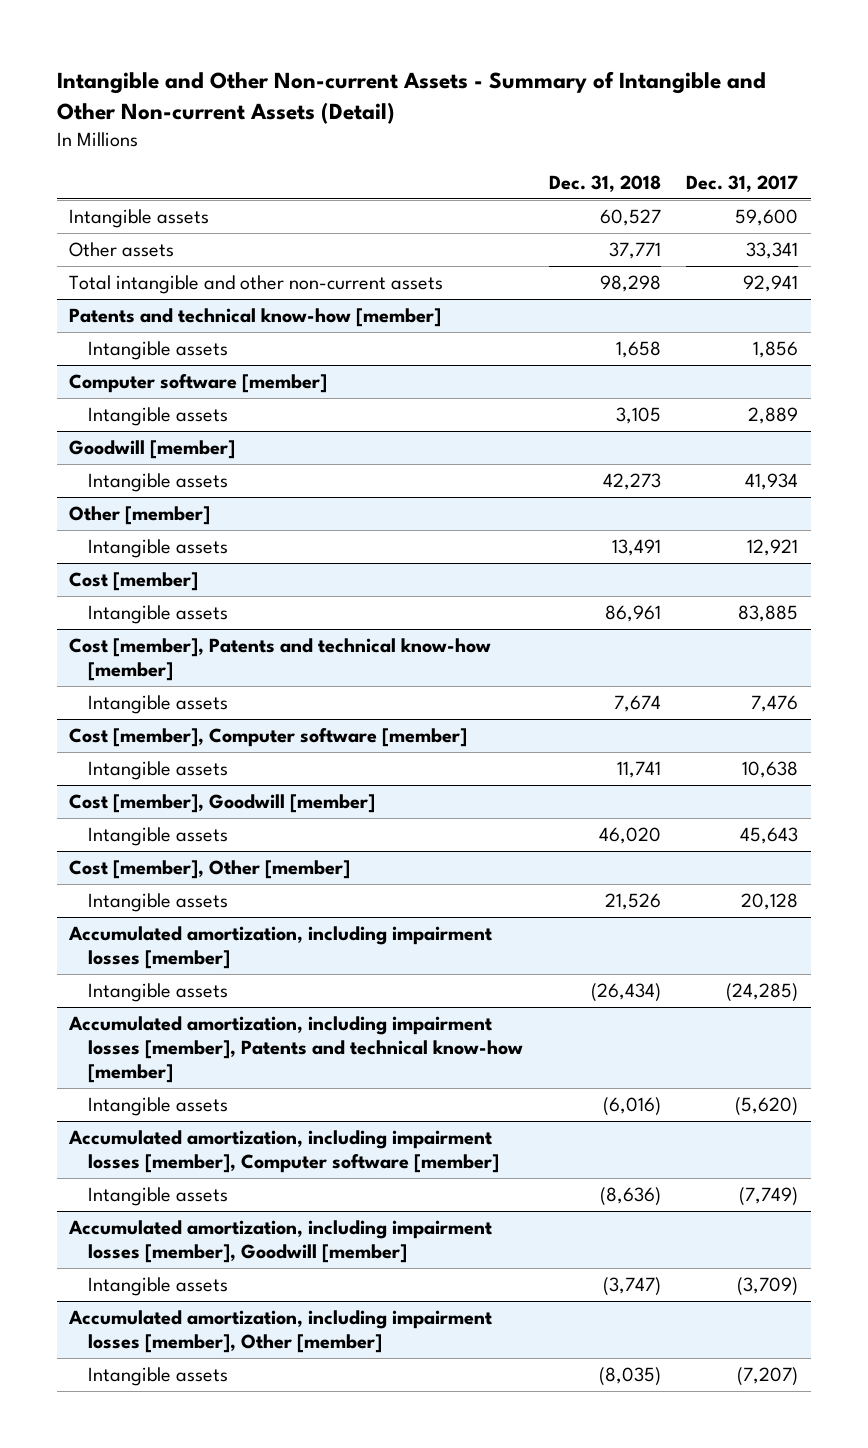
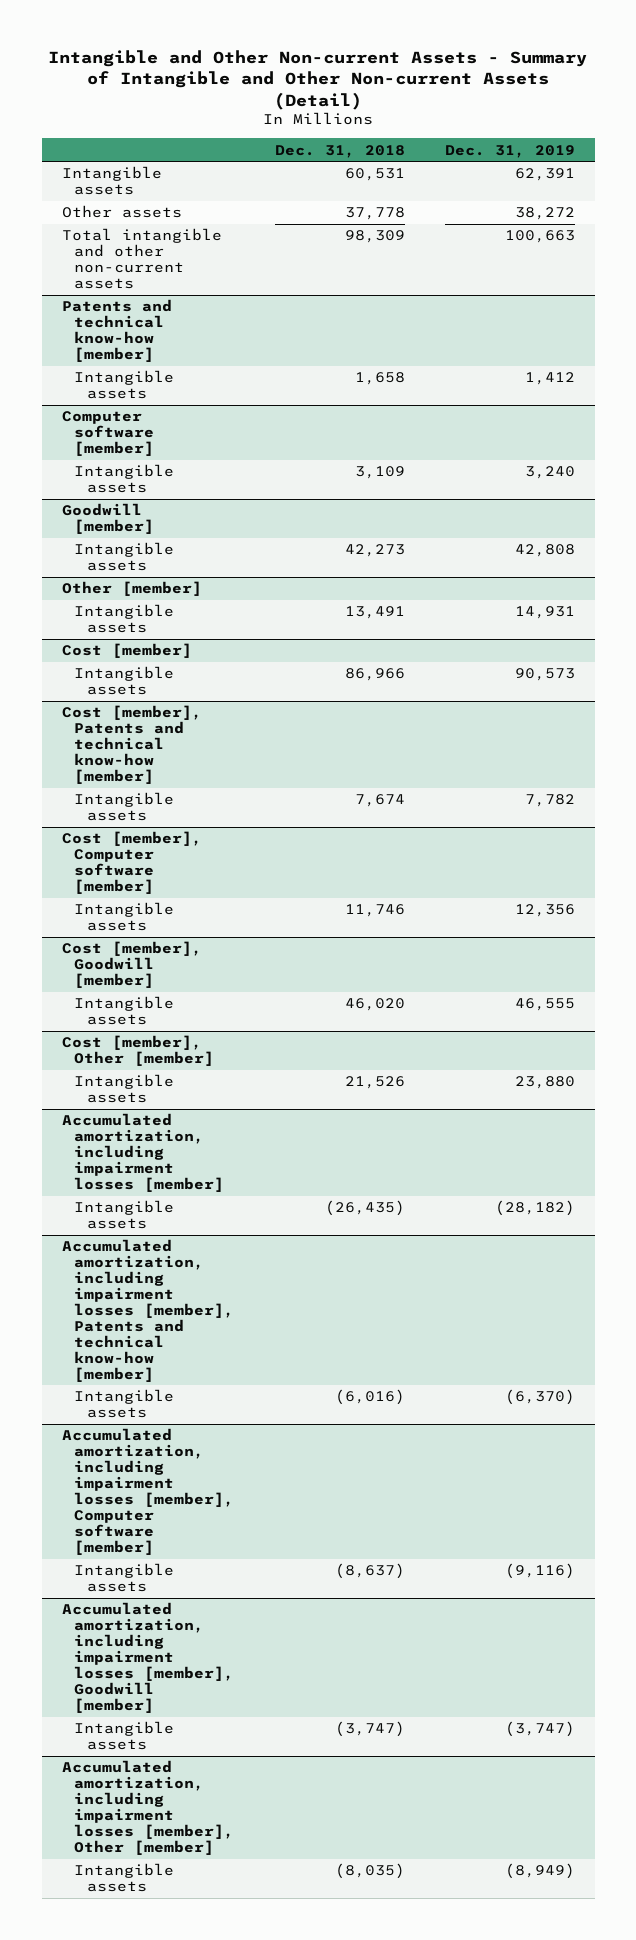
- | Dec. 31, 2018 | Dec. 31, 2017
+ | Dec. 31, 2018 | Dec. 31, 2019
- Intangible assets | 60,527 | 59,600
- Other assets | 37,771 | 33,341
- Total intangible and other non-current assets | 98,298 | 92,941
+ Intangible assets | 60,531 | 62,391
+ Other assets | 37,778 | 38,272
+ Total intangible and other non-current assets | 98,309 | 100,663
@ Computer software [member]
- Intangible assets | 3,105 | 2,889
+ Intangible assets | 3,109 | 3,240
@ Cost [member]
- Intangible assets | 86,961 | 83,885
+ Intangible assets | 86,966 | 90,573
@ Cost [member], Computer software [member]
- Intangible assets | 11,741 | 10,638
+ Intangible assets | 11,746 | 12,356
@ Accumulated amortization, including impairment losses [member]
- Intangible assets | (26,434) | (24,285)
+ Intangible assets | (26,435) | (28,182)
@ Accumulated amortization, including impairment losses [member], Computer software [member]
- Intangible assets | (8,636) | (7,749)
+ Intangible assets | (8,637) | (9,116)

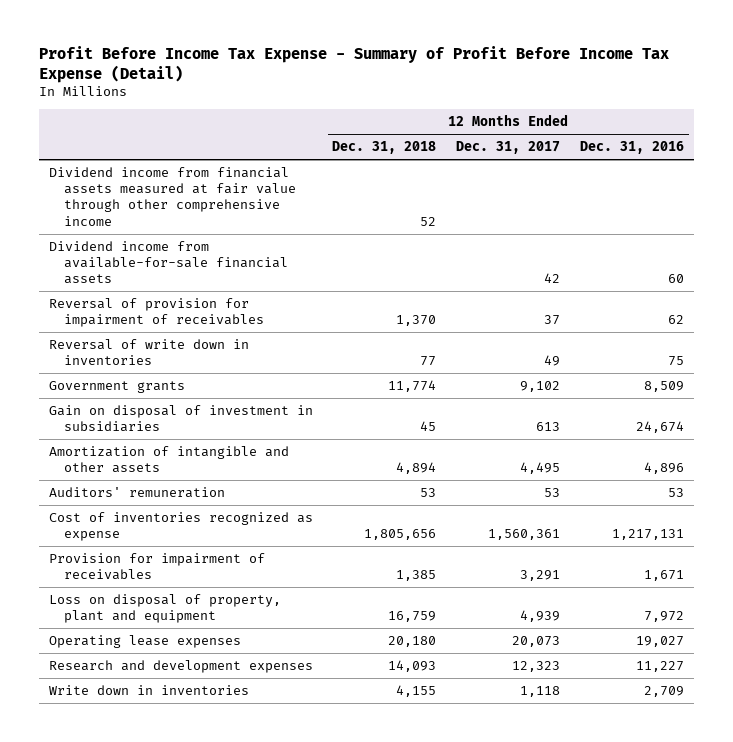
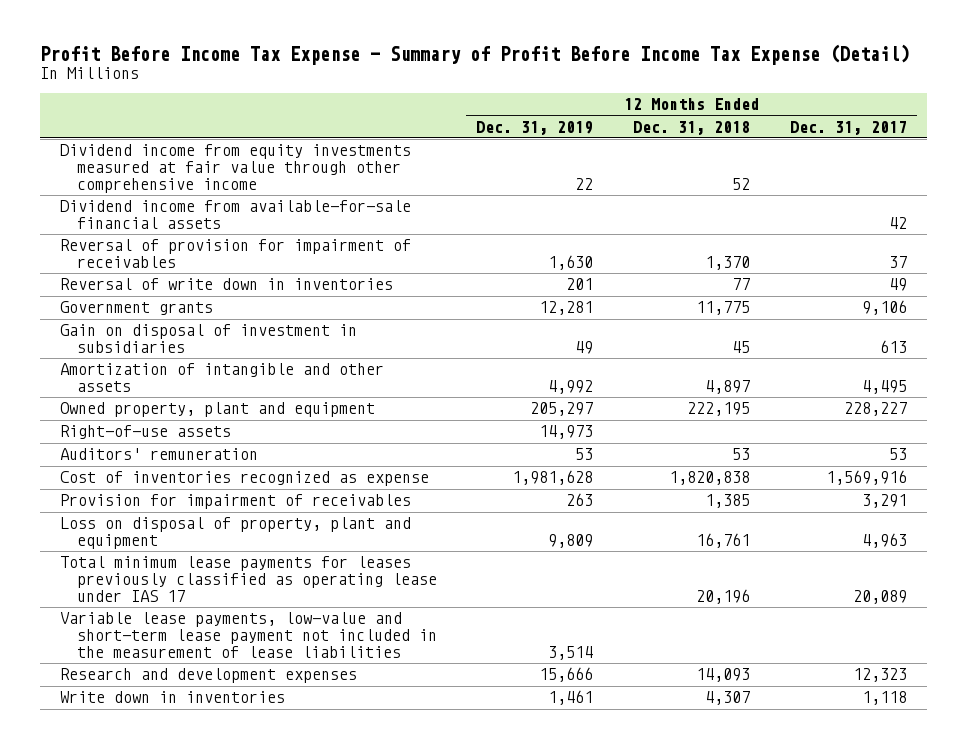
- | 12 Months Ended Dec. 31, 2018 | 12 Months Ended Dec. 31, 2017 | 12 Months Ended Dec. 31, 2016
+ | 12 Months Ended Dec. 31, 2019 | 12 Months Ended Dec. 31, 2018 | 12 Months Ended Dec. 31, 2017
- Dividend income from financial assets measured at fair value through other comprehensive income | 52 | |
+ Dividend income from equity investments measured at fair value through other comprehensive income | 22 | 52 |
- Government grants | 11,774 | 9,102 | 8,509
+ Government grants | 12,281 | 11,775 | 9,106
- Amortization of intangible and other assets | 4,894 | 4,495 | 4,896
+ Amortization of intangible and other assets | 4,992 | 4,897 | 4,495
+ Owned property, plant and equipment | 205,297 | 222,195 | 228,227
+ Right-of-use assets | 14,973 | |
- Cost of inventories recognized as expense | 1,805,656 | 1,560,361 | 1,217,131
+ Cost of inventories recognized as expense | 1,981,628 | 1,820,838 | 1,569,916
- Loss on disposal of property, plant and equipment | 16,759 | 4,939 | 7,972
- Operating lease expenses | 20,180 | 20,073 | 19,027
+ Loss on disposal of property, plant and equipment | 9,809 | 16,761 | 4,963
+ Total minimum lease payments for leases previously classified as operating lease under IAS 17 | | 20,196 | 20,089
+ Variable lease payments, low-value and short-term lease payment not included in the measurement of lease liabilities | 3,514 | |
- Write down in inventories | 4,155 | 1,118 | 2,709
+ Write down in inventories | 1,461 | 4,307 | 1,118

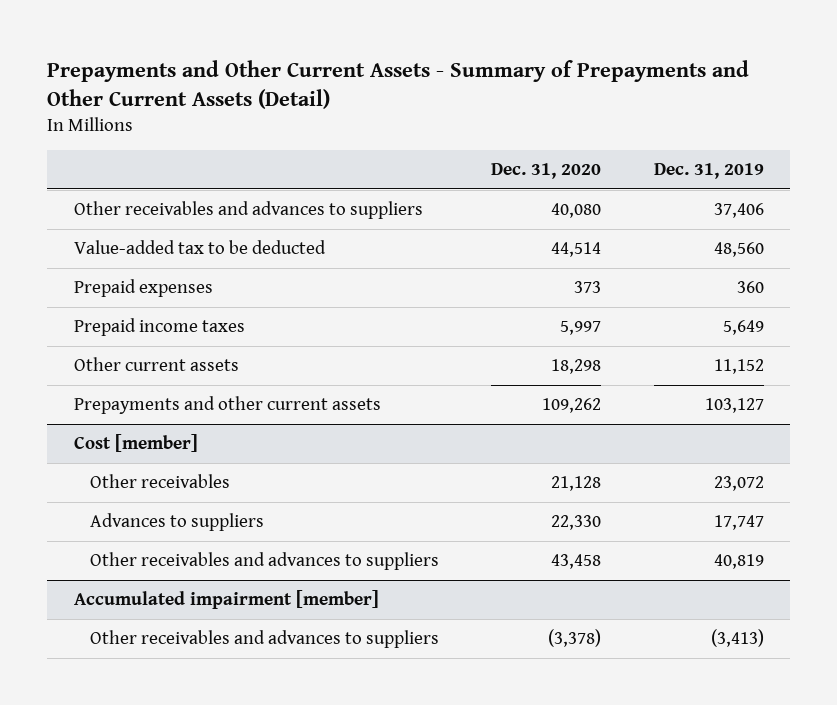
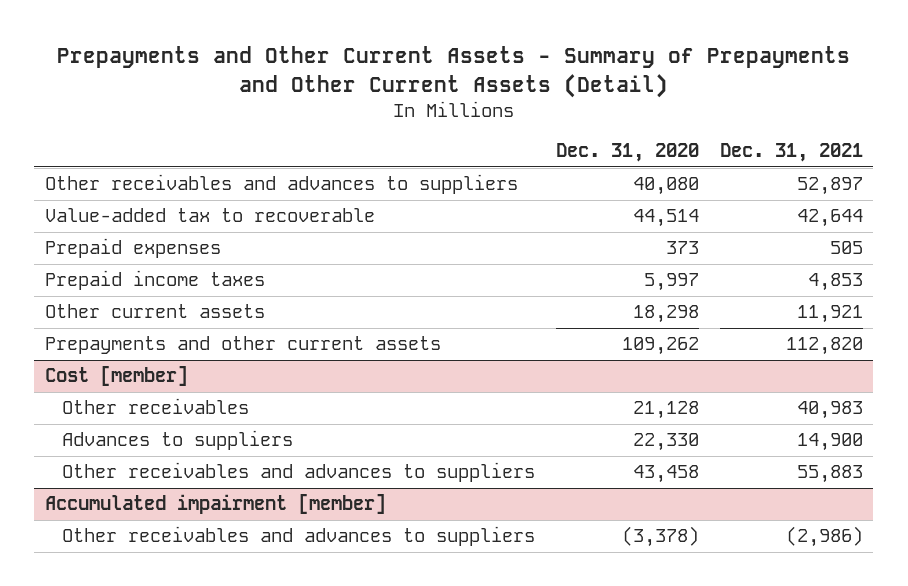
- | Dec. 31, 2020 | Dec. 31, 2019
+ | Dec. 31, 2020 | Dec. 31, 2021
- Value-added tax to be deducted | 44,514 | 48,560
+ Value-added tax to recoverable | 44,514 | 42,644

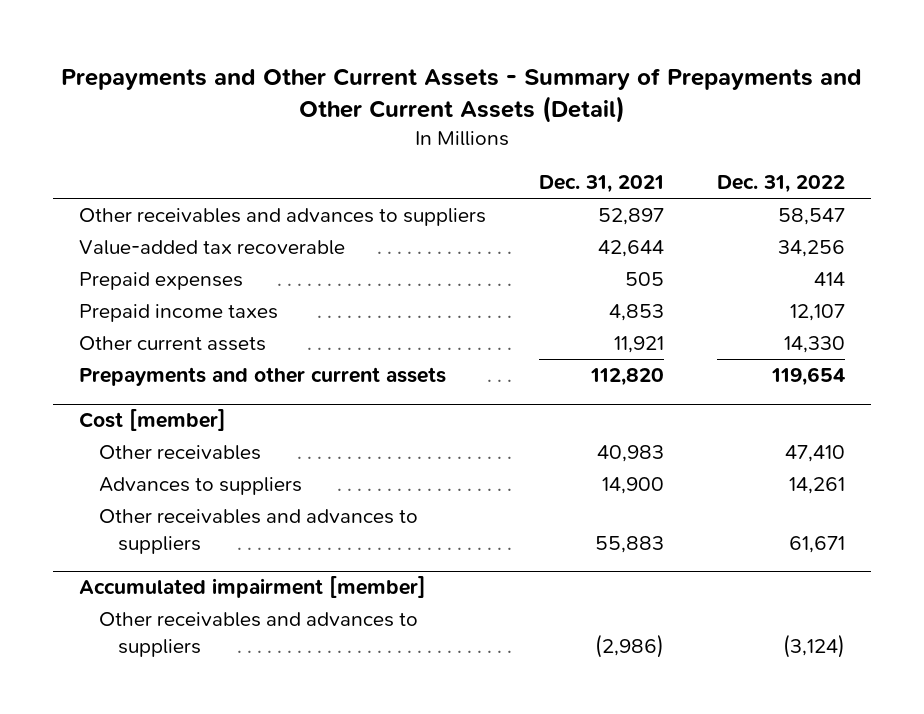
- | Dec. 31, 2020 | Dec. 31, 2021
+ | Dec. 31, 2021 | Dec. 31, 2022
- Value-added tax to recoverable | 44,514 | 42,644
+ Value-added tax recoverable | 42,644 | 34,256

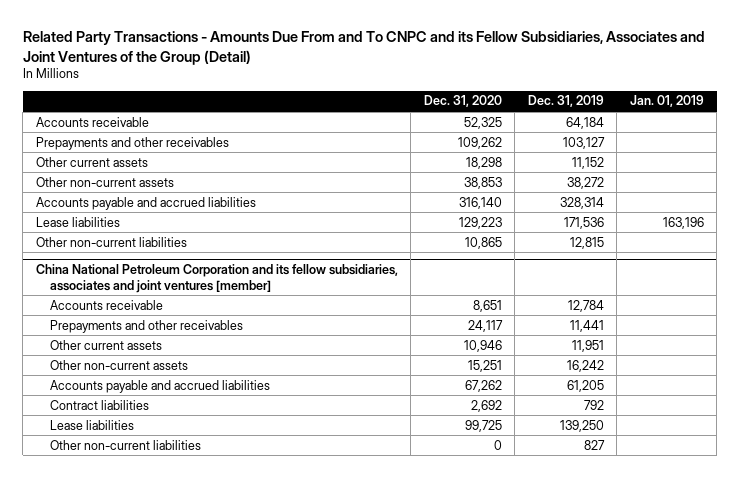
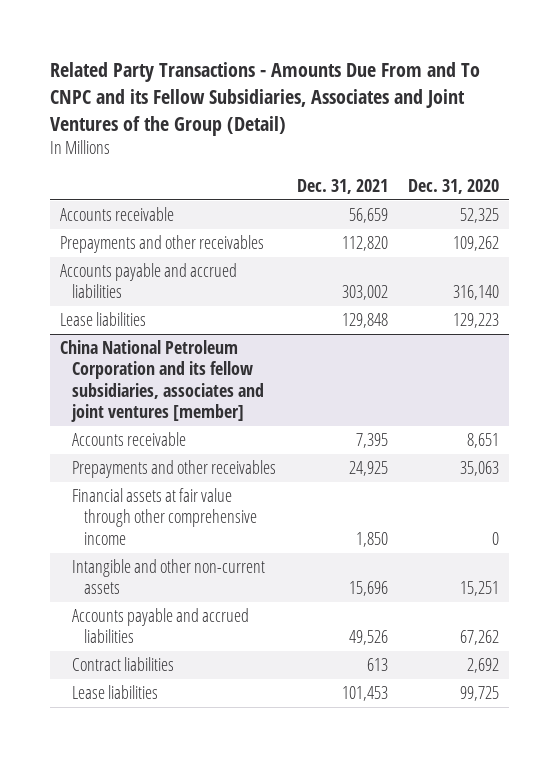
- | Dec. 31, 2020 | Dec. 31, 2019 | Jan. 01, 2019
+ | Dec. 31, 2021 | Dec. 31, 2020
- Other current assets | 18,298 | 11,152 |
- Other non-current assets | 38,853 | 38,272 |
- Other non-current liabilities | 10,865 | 12,815 |
@ China National Petroleum Corporation and its fellow subsidiaries, associates and joint ventures [member]
- Prepayments and other receivables | 24,117 | 11,441 |
- Other current assets | 10,946 | 11,951 |
- Other non-current assets | 15,251 | 16,242 |
+ Prepayments and other receivables | 24,925 | 35,063
+ Financial assets at fair value through other comprehensive income | 1,850 | 0
+ Intangible and other non-current assets | 15,696 | 15,251
- Other non-current liabilities | 0 | 827 |

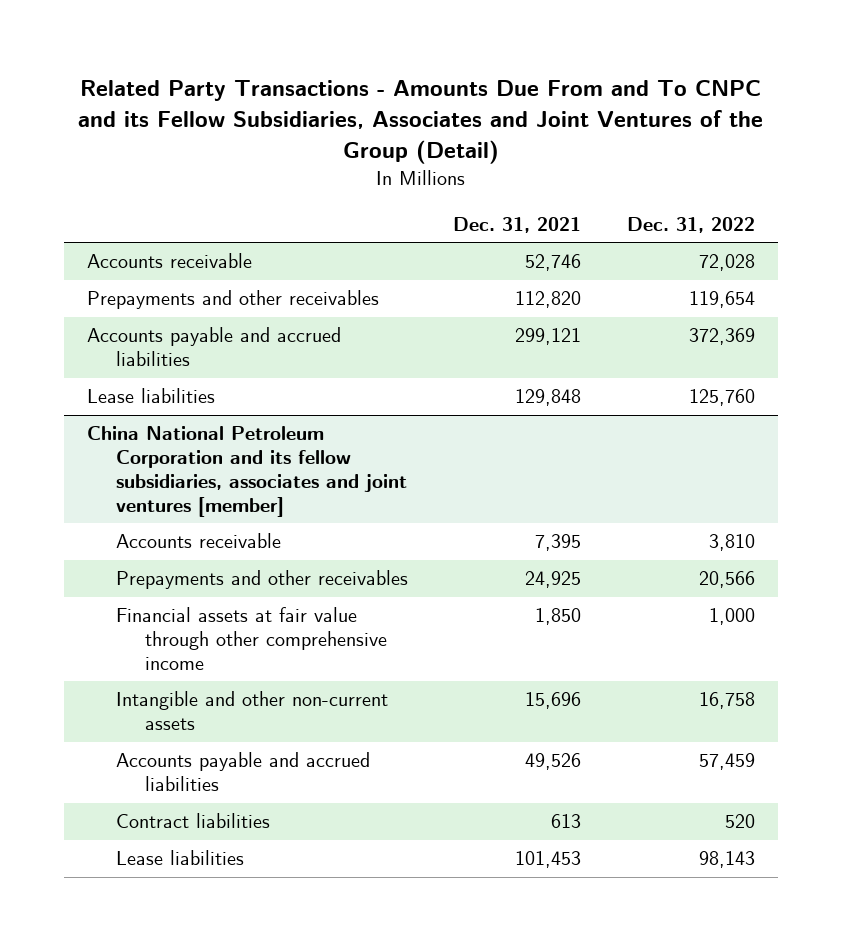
- | Dec. 31, 2021 | Dec. 31, 2020
+ | Dec. 31, 2021 | Dec. 31, 2022
- Accounts receivable | 56,659 | 52,325
+ Accounts receivable | 52,746 | 72,028
- Accounts payable and accrued liabilities | 303,002 | 316,140
+ Accounts payable and accrued liabilities | 299,121 | 372,369

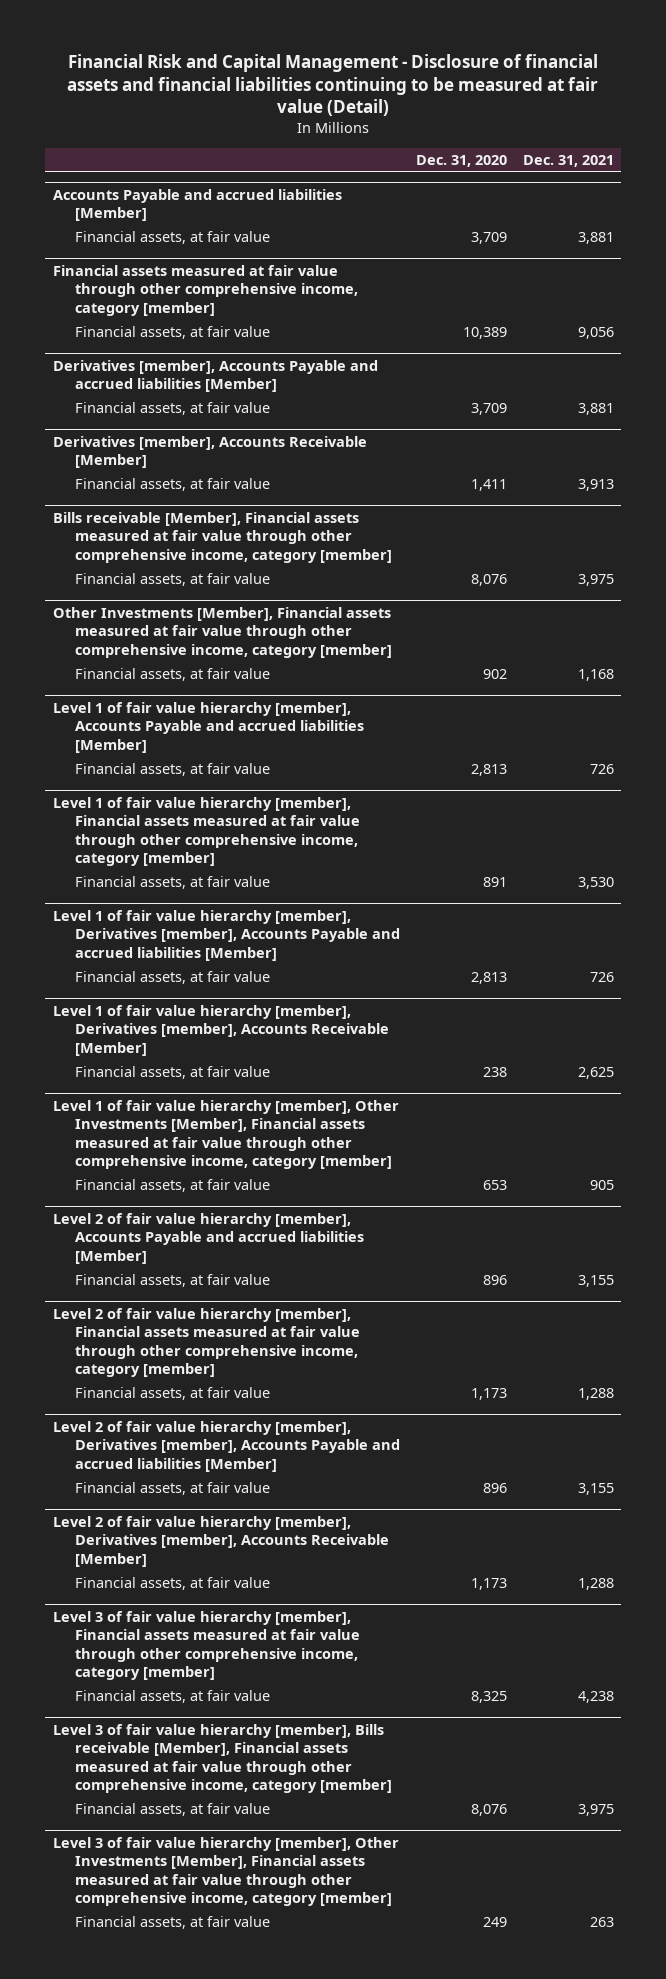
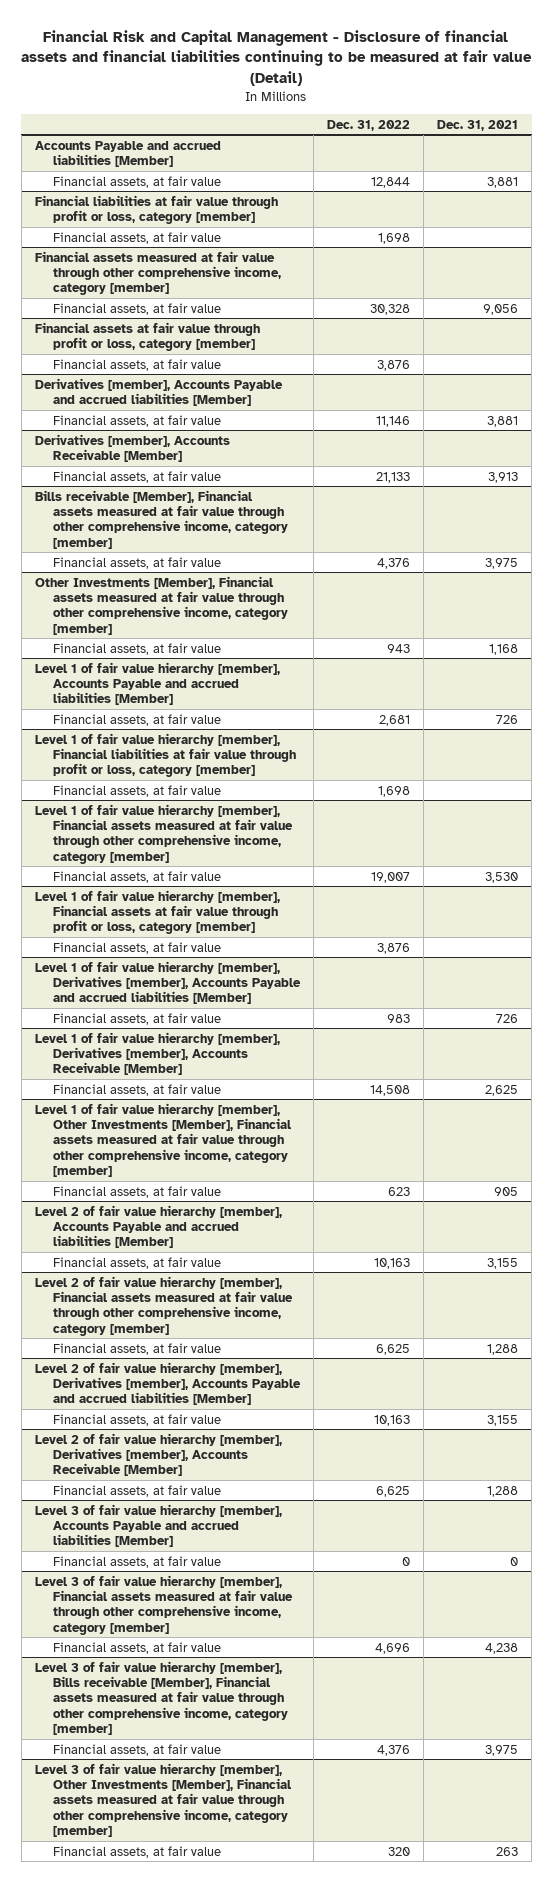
- | Dec. 31, 2020 | Dec. 31, 2021
+ | Dec. 31, 2022 | Dec. 31, 2021
+ Financial liabilities at fair value through profit or loss, category [member]
+ Financial assets, at fair value | 1,698 |
+ Financial assets at fair value through profit or loss, category [member]
+ Financial assets, at fair value | 3,876 |
+ Level 1 of fair value hierarchy [member], Financial liabilities at fair value through profit or loss, category [member]
+ Financial assets, at fair value | 1,698 |
+ Level 1 of fair value hierarchy [member], Financial assets at fair value through profit or loss, category [member]
+ Financial assets, at fair value | 3,876 |
+ Level 3 of fair value hierarchy [member], Accounts Payable and accrued liabilities [Member]
+ Financial assets, at fair value | 0 | 0

